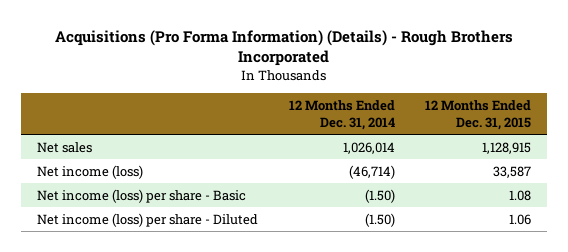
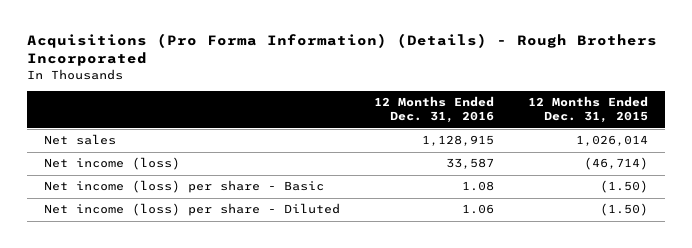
- | 12 Months Ended Dec. 31, 2014 | 12 Months Ended Dec. 31, 2015
+ | 12 Months Ended Dec. 31, 2016 | 12 Months Ended Dec. 31, 2015
- Net sales | 1,026,014 | 1,128,915
- Net income (loss) | (46,714) | 33,587
- Net income (loss) per share - Basic | (1.50) | 1.08
- Net income (loss) per share - Diluted | (1.50) | 1.06
+ Net sales | 1,128,915 | 1,026,014
+ Net income (loss) | 33,587 | (46,714)
+ Net income (loss) per share - Basic | 1.08 | (1.50)
+ Net income (loss) per share - Diluted | 1.06 | (1.50)

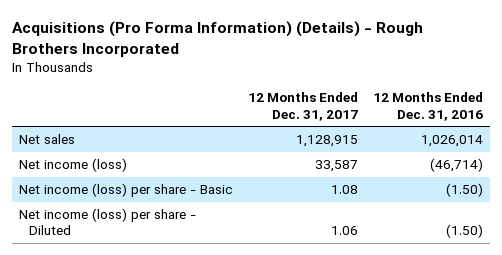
- | 12 Months Ended Dec. 31, 2016 | 12 Months Ended Dec. 31, 2015
+ | 12 Months Ended Dec. 31, 2017 | 12 Months Ended Dec. 31, 2016
- Net sales | 1,128,915 | 1,026,014
- Net income (loss) | 33,587 | (46,714)
- Net income (loss) per share - Basic | 1.08 | (1.50)
- Net income (loss) per share - Diluted | 1.06 | (1.50)
+ Net sales | 1,128,915 | 1,026,014
+ Net income (loss) | 33,587 | (46,714)
+ Net income (loss) per share - Basic | 1.08 | (1.50)
+ Net income (loss) per share - Diluted | 1.06 | (1.50)

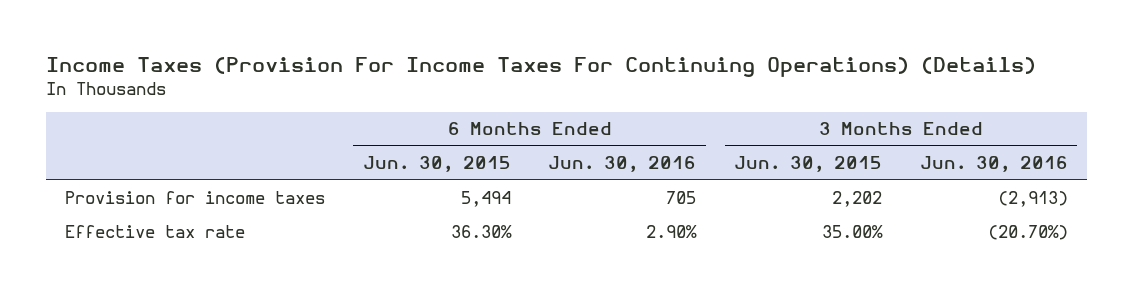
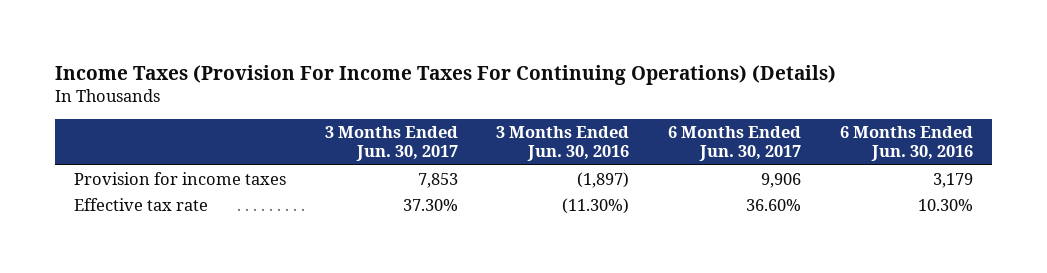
- | 6 Months Ended Jun. 30, 2015 | 6 Months Ended Jun. 30, 2016 | 3 Months Ended Jun. 30, 2015 | 3 Months Ended Jun. 30, 2016
+ | 3 Months Ended Jun. 30, 2017 | 3 Months Ended Jun. 30, 2016 | 6 Months Ended Jun. 30, 2017 | 6 Months Ended Jun. 30, 2016
- Provision for income taxes | 5,494 | 705 | 2,202 | (2,913)
- Effective tax rate | 36.30% | 2.90% | 35.00% | (20.70%)
+ Provision for income taxes | 7,853 | (1,897) | 9,906 | 3,179
+ Effective tax rate | 37.30% | (11.30%) | 36.60% | 10.30%

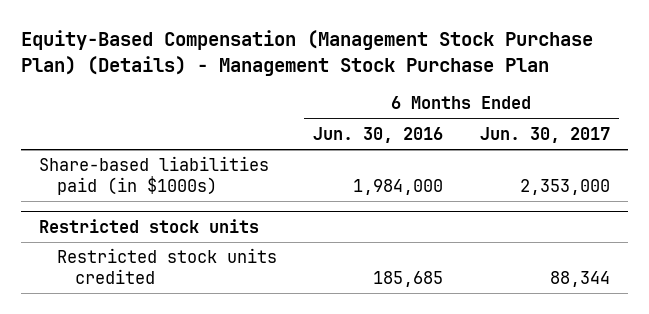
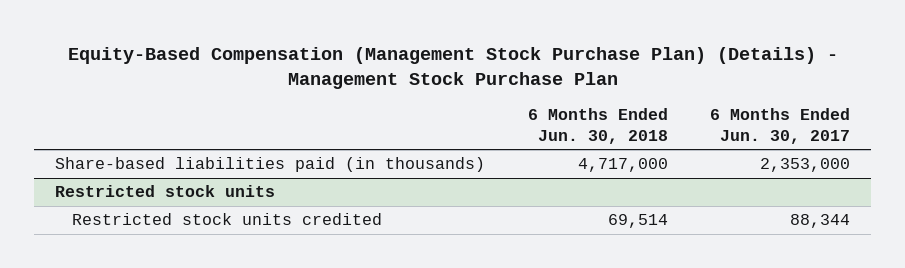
- | 6 Months Ended Jun. 30, 2016 | 6 Months Ended Jun. 30, 2017
+ | 6 Months Ended Jun. 30, 2018 | 6 Months Ended Jun. 30, 2017
- Share-based liabilities paid (in $1000s) | 1,984,000 | 2,353,000
+ Share-based liabilities paid (in thousands) | 4,717,000 | 2,353,000

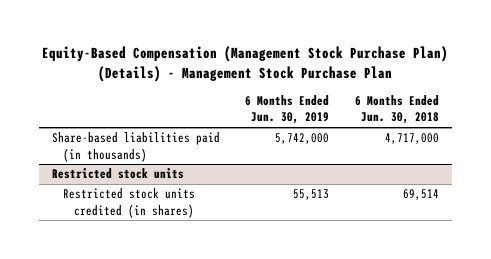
- | 6 Months Ended Jun. 30, 2018 | 6 Months Ended Jun. 30, 2017
+ | 6 Months Ended Jun. 30, 2019 | 6 Months Ended Jun. 30, 2018
@ Restricted stock units
- Restricted stock units credited | 69,514 | 88,344
+ Restricted stock units credited (in shares) | 55,513 | 69,514

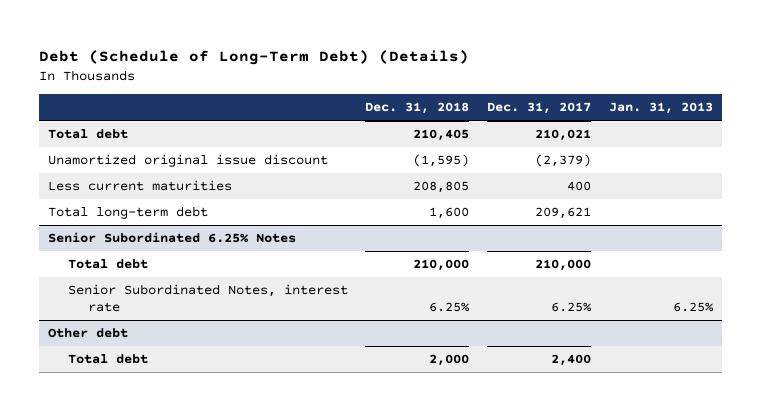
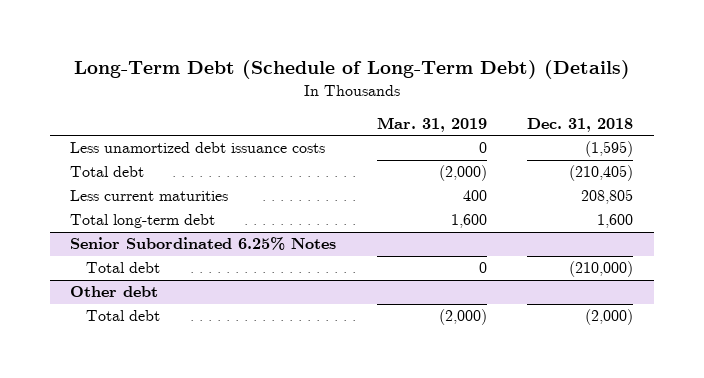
- Debt (Schedule of Long-Term Debt) (Details)
+ Long-Term Debt (Schedule of Long-Term Debt) (Details)
- | Dec. 31, 2018 | Dec. 31, 2017 | Jan. 31, 2013
+ | Mar. 31, 2019 | Dec. 31, 2018
- Total debt | 210,405 | 210,021 |
- Unamortized original issue discount | (1,595) | (2,379) |
+ Less unamortized debt issuance costs | 0 | (1,595)
+ Total debt | (2,000) | (210,405)
@ Senior Subordinated 6.25% Notes
- Total debt | 210,000 | 210,000 |
- Senior Subordinated Notes, interest rate | 6.25% | 6.25% | 6.25%
+ Total debt | 0 | (210,000)
@ Other debt
- Total debt | 2,000 | 2,400 |
+ Total debt | (2,000) | (2,000)

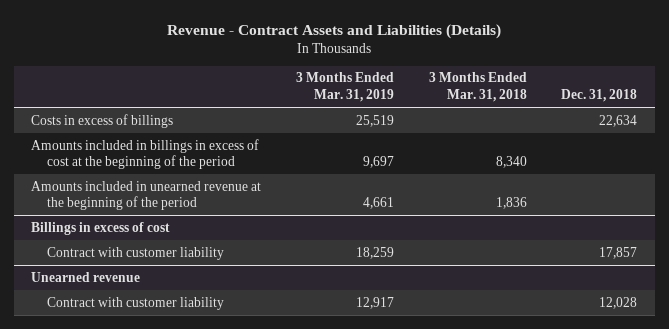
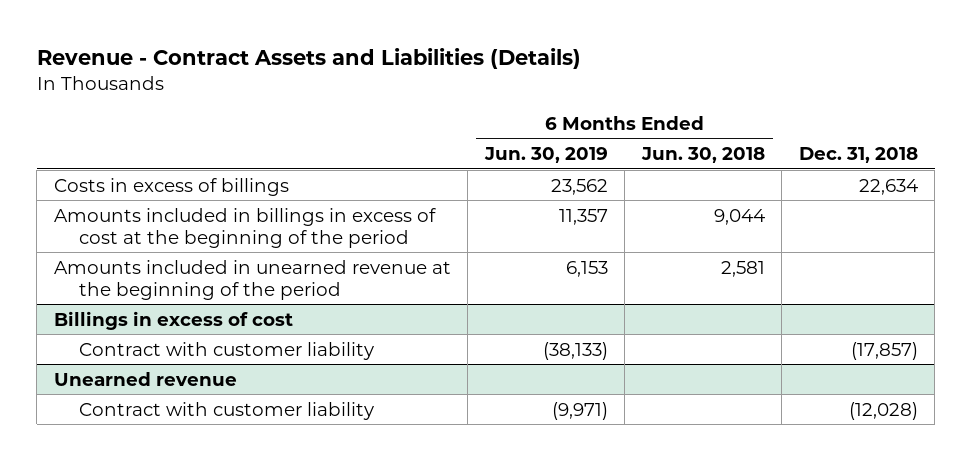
- | 3 Months Ended Mar. 31, 2019 | 3 Months Ended Mar. 31, 2018 | Dec. 31, 2018
+ | 6 Months Ended Jun. 30, 2019 | 6 Months Ended Jun. 30, 2018 | Dec. 31, 2018
@ Billings in excess of cost
- Contract with customer liability | 18,259 | | 17,857
+ Contract with customer liability | (38,133) | | (17,857)
@ Unearned revenue
- Contract with customer liability | 12,917 | | 12,028
+ Contract with customer liability | (9,971) | | (12,028)

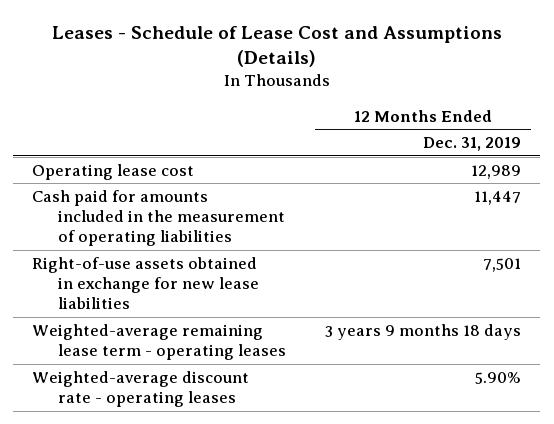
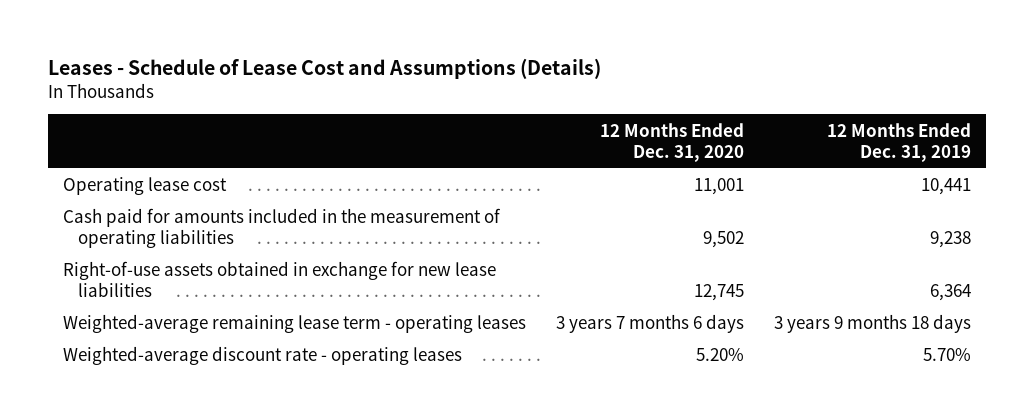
- | 12 Months Ended Dec. 31, 2019
+ | 12 Months Ended Dec. 31, 2020 | 12 Months Ended Dec. 31, 2019
- Operating lease cost | 12,989
- Cash paid for amounts included in the measurement of operating liabilities | 11,447
- Right-of-use assets obtained in exchange for new lease liabilities | 7,501
+ Operating lease cost | 11,001 | 10,441
+ Cash paid for amounts included in the measurement of operating liabilities | 9,502 | 9,238
+ Right-of-use assets obtained in exchange for new lease liabilities | 12,745 | 6,364
- Weighted-average discount rate - operating leases | 5.90%
+ Weighted-average discount rate - operating leases | 5.20% | 5.70%

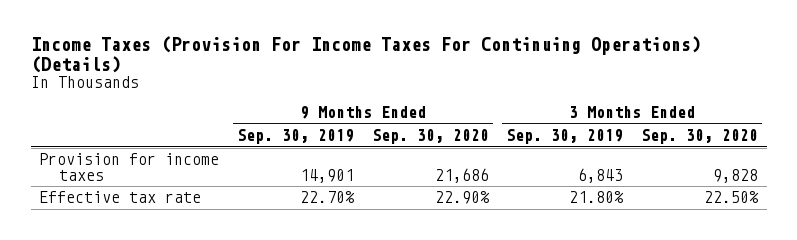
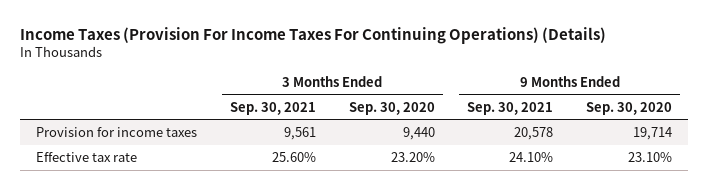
- | 9 Months Ended Sep. 30, 2019 | 9 Months Ended Sep. 30, 2020 | 3 Months Ended Sep. 30, 2019 | 3 Months Ended Sep. 30, 2020
+ | 3 Months Ended Sep. 30, 2021 | 3 Months Ended Sep. 30, 2020 | 9 Months Ended Sep. 30, 2021 | 9 Months Ended Sep. 30, 2020
- Provision for income taxes | 14,901 | 21,686 | 6,843 | 9,828
- Effective tax rate | 22.70% | 22.90% | 21.80% | 22.50%
+ Provision for income taxes | 9,561 | 9,440 | 20,578 | 19,714
+ Effective tax rate | 25.60% | 23.20% | 24.10% | 23.10%

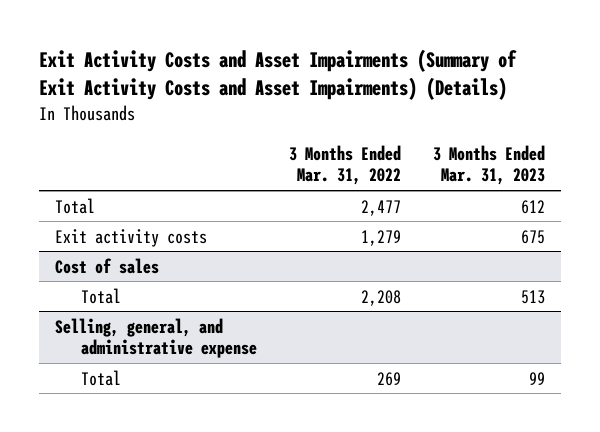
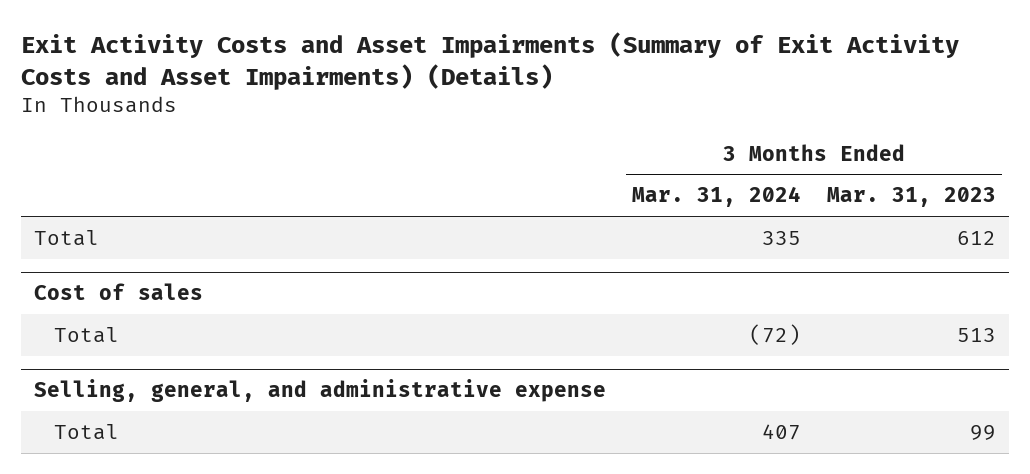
- | 3 Months Ended Mar. 31, 2022 | 3 Months Ended Mar. 31, 2023
+ | 3 Months Ended Mar. 31, 2024 | 3 Months Ended Mar. 31, 2023
- Exit activity costs | 1,279 | 675

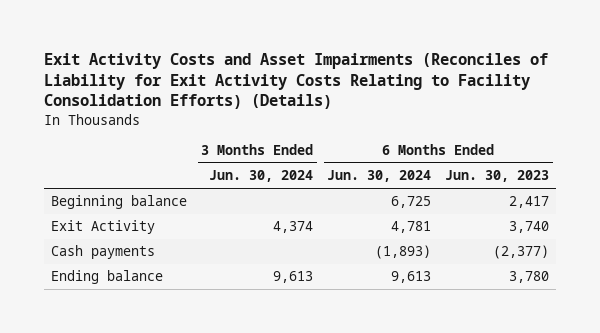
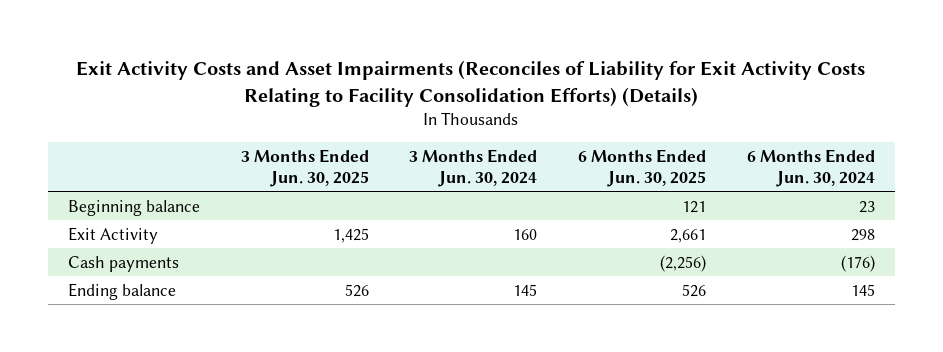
- | 3 Months Ended Jun. 30, 2024 | 6 Months Ended Jun. 30, 2024 | 6 Months Ended Jun. 30, 2023
+ | 3 Months Ended Jun. 30, 2025 | 3 Months Ended Jun. 30, 2024 | 6 Months Ended Jun. 30, 2025 | 6 Months Ended Jun. 30, 2024
- Beginning balance | | 6,725 | 2,417
- Exit Activity | 4,374 | 4,781 | 3,740
- Cash payments | | (1,893) | (2,377)
- Ending balance | 9,613 | 9,613 | 3,780
+ Beginning balance | | | 121 | 23
+ Exit Activity | 1,425 | 160 | 2,661 | 298
+ Cash payments | | | (2,256) | (176)
+ Ending balance | 526 | 145 | 526 | 145

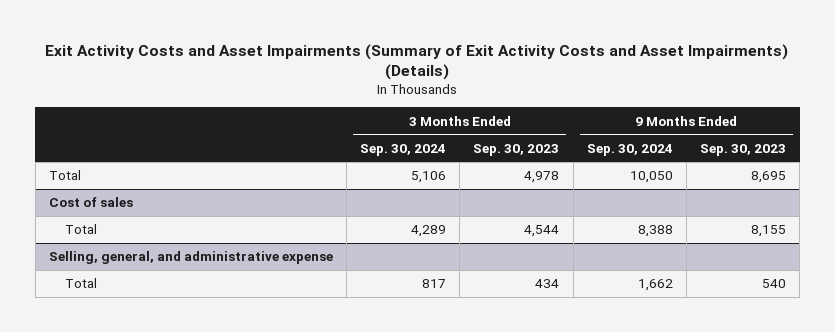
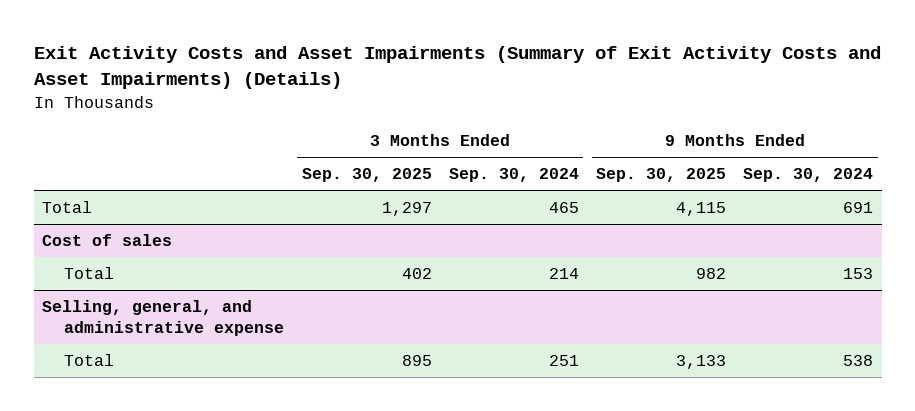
- | 3 Months Ended Sep. 30, 2024 | 3 Months Ended Sep. 30, 2023 | 9 Months Ended Sep. 30, 2024 | 9 Months Ended Sep. 30, 2023
+ | 3 Months Ended Sep. 30, 2025 | 3 Months Ended Sep. 30, 2024 | 9 Months Ended Sep. 30, 2025 | 9 Months Ended Sep. 30, 2024
- Total | 5,106 | 4,978 | 10,050 | 8,695
+ Total | 1,297 | 465 | 4,115 | 691
@ Cost of sales
- Total | 4,289 | 4,544 | 8,388 | 8,155
+ Total | 402 | 214 | 982 | 153
@ Selling, general, and administrative expense
- Total | 817 | 434 | 1,662 | 540
+ Total | 895 | 251 | 3,133 | 538

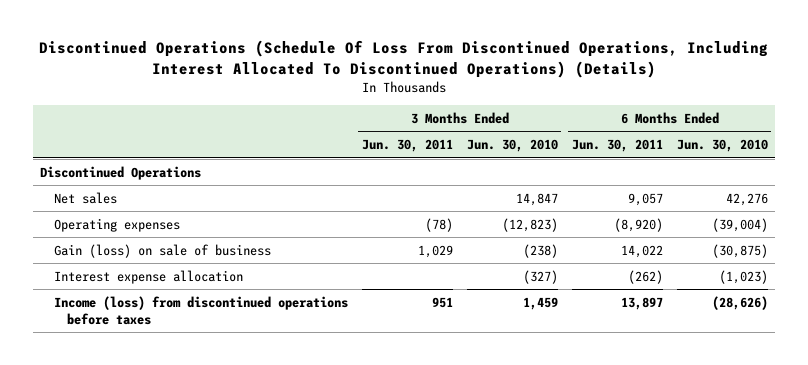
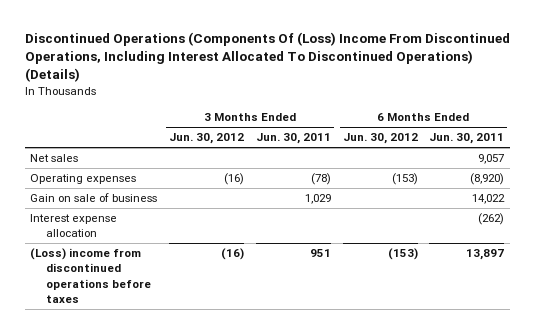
- Discontinued Operations (Schedule Of Loss From Discontinued Operations, Including Interest Allocated To Discontinued Operations) (Details)
+ Discontinued Operations (Components Of (Loss) Income From Discontinued Operations, Including Interest Allocated To Discontinued Operations) (Details)
- | 3 Months Ended Jun. 30, 2011 | 3 Months Ended Jun. 30, 2010 | 6 Months Ended Jun. 30, 2011 | 6 Months Ended Jun. 30, 2010
+ | 3 Months Ended Jun. 30, 2012 | 3 Months Ended Jun. 30, 2011 | 6 Months Ended Jun. 30, 2012 | 6 Months Ended Jun. 30, 2011
- Discontinued Operations
- Gain (loss) on sale of business | 1,029 | (238) | 14,022 | (30,875)
+ Gain on sale of business | | 1,029 | | 14,022
- Income (loss) from discontinued operations before taxes | 951 | 1,459 | 13,897 | (28,626)
+ (Loss) income from discontinued operations before taxes | (16) | 951 | (153) | 13,897

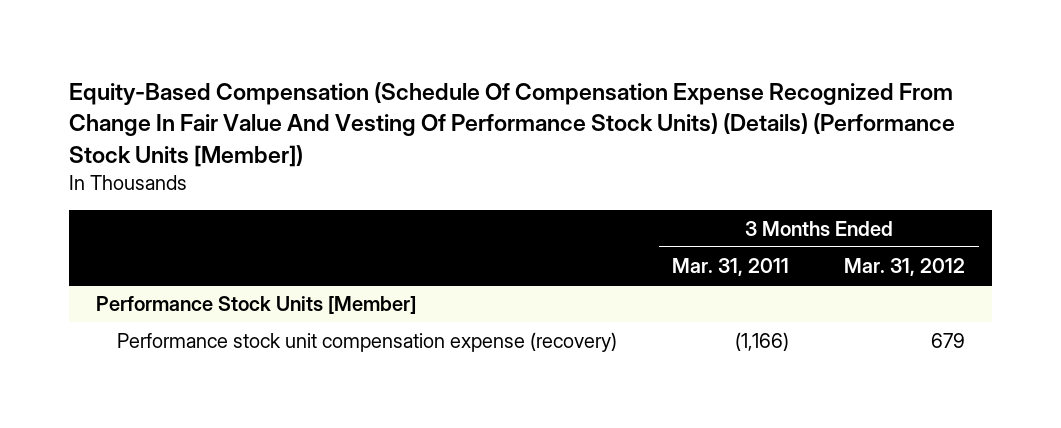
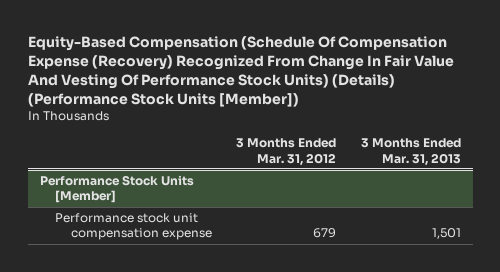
- Equity-Based Compensation (Schedule Of Compensation Expense Recognized From Change In Fair Value And Vesting Of Performance Stock Units) (Details) (Performance Stock Units [Member])
+ Equity-Based Compensation (Schedule Of Compensation Expense (Recovery) Recognized From Change In Fair Value And Vesting Of Performance Stock Units) (Details) (Performance Stock Units [Member])
- | 3 Months Ended Mar. 31, 2011 | 3 Months Ended Mar. 31, 2012
+ | 3 Months Ended Mar. 31, 2012 | 3 Months Ended Mar. 31, 2013
@ Performance Stock Units [Member]
- Performance stock unit compensation expense (recovery) | (1,166) | 679
+ Performance stock unit compensation expense | 679 | 1,501

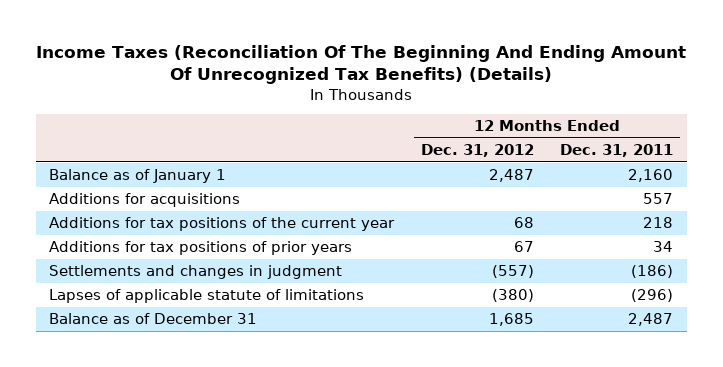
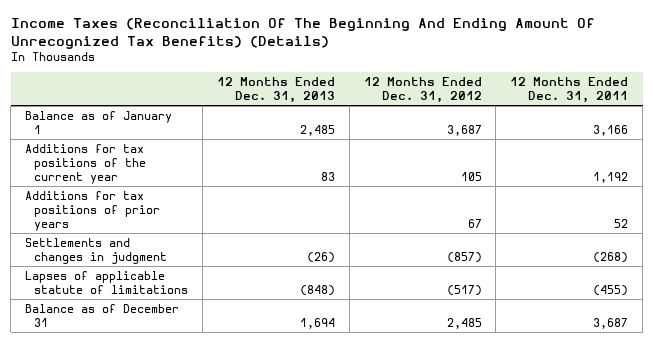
- | 12 Months Ended Dec. 31, 2012 | 12 Months Ended Dec. 31, 2011
+ | 12 Months Ended Dec. 31, 2013 | 12 Months Ended Dec. 31, 2012 | 12 Months Ended Dec. 31, 2011
- Balance as of January 1 | 2,487 | 2,160
- Additions for acquisitions | | 557
- Additions for tax positions of the current year | 68 | 218
- Additions for tax positions of prior years | 67 | 34
- Settlements and changes in judgment | (557) | (186)
- Lapses of applicable statute of limitations | (380) | (296)
- Balance as of December 31 | 1,685 | 2,487
+ Balance as of January 1 | 2,485 | 3,687 | 3,166
+ Additions for tax positions of the current year | 83 | 105 | 1,192
+ Additions for tax positions of prior years | | 67 | 52
+ Settlements and changes in judgment | (26) | (857) | (268)
+ Lapses of applicable statute of limitations | (848) | (517) | (455)
+ Balance as of December 31 | 1,694 | 2,485 | 3,687

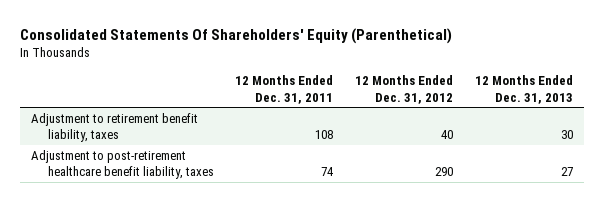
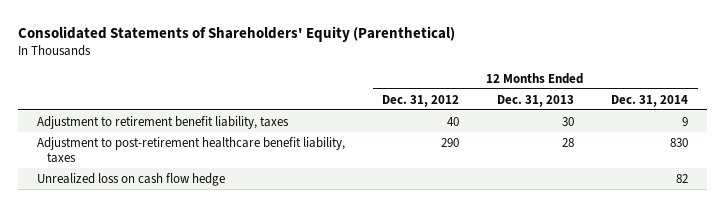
- Consolidated Statements Of Shareholders' Equity (Parenthetical)
+ Consolidated Statements of Shareholders' Equity (Parenthetical)
- | 12 Months Ended Dec. 31, 2011 | 12 Months Ended Dec. 31, 2012 | 12 Months Ended Dec. 31, 2013
+ | 12 Months Ended Dec. 31, 2012 | 12 Months Ended Dec. 31, 2013 | 12 Months Ended Dec. 31, 2014
- Adjustment to post-retirement healthcare benefit liability, taxes | 74 | 290 | 27
+ Adjustment to post-retirement healthcare benefit liability, taxes | 290 | 28 | 830
+ Unrealized loss on cash flow hedge | | | 82

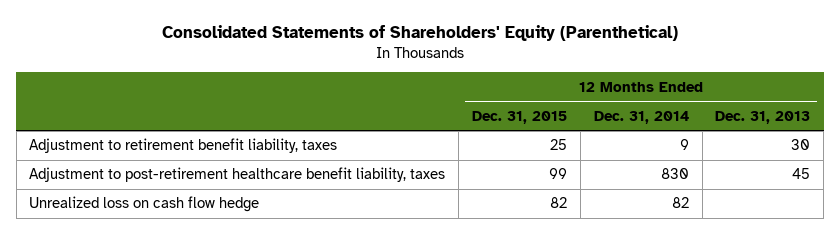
- | 12 Months Ended Dec. 31, 2012 | 12 Months Ended Dec. 31, 2013 | 12 Months Ended Dec. 31, 2014
+ | 12 Months Ended Dec. 31, 2015 | 12 Months Ended Dec. 31, 2014 | 12 Months Ended Dec. 31, 2013
- Adjustment to post-retirement healthcare benefit liability, taxes | 290 | 28 | 830
+ Adjustment to post-retirement healthcare benefit liability, taxes | 99 | 830 | 45

